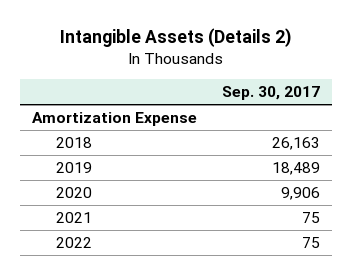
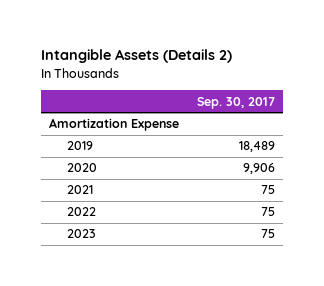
- 2018 | 26,163
+ 2023 | 75

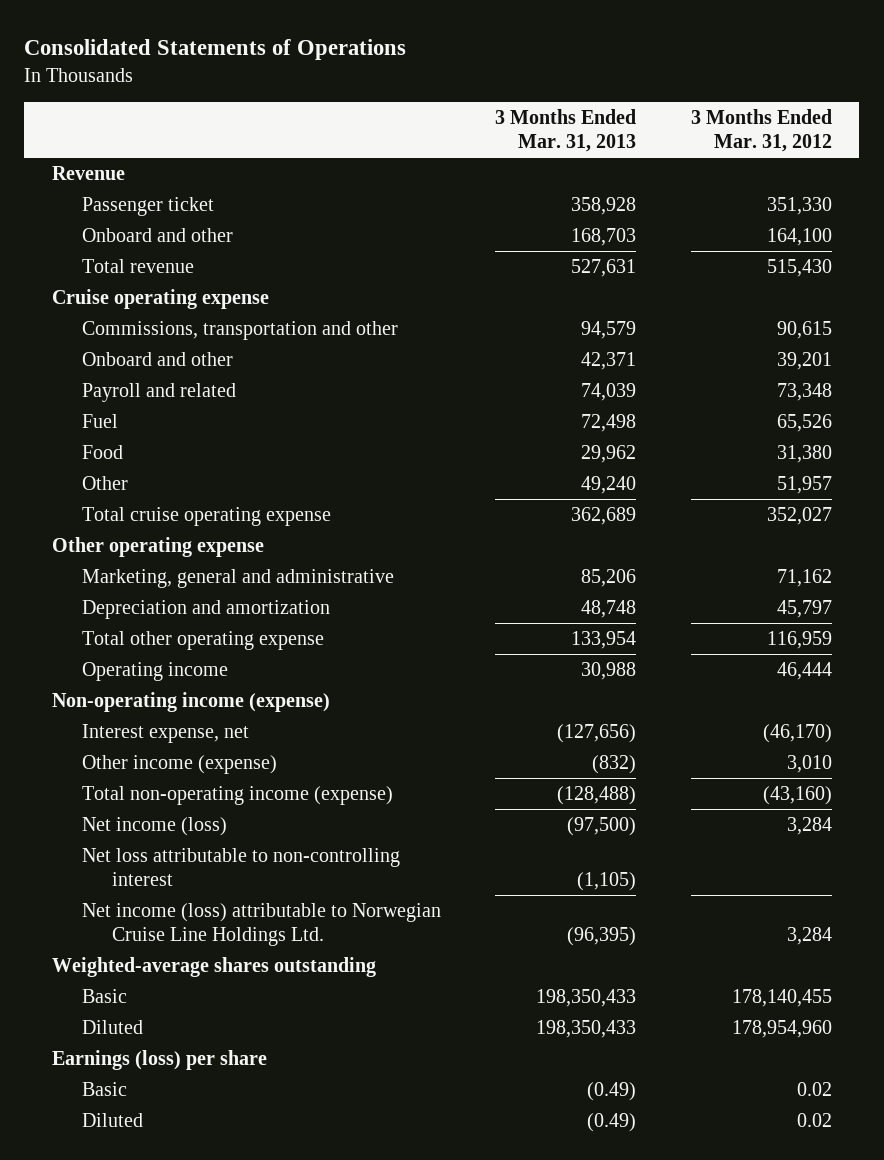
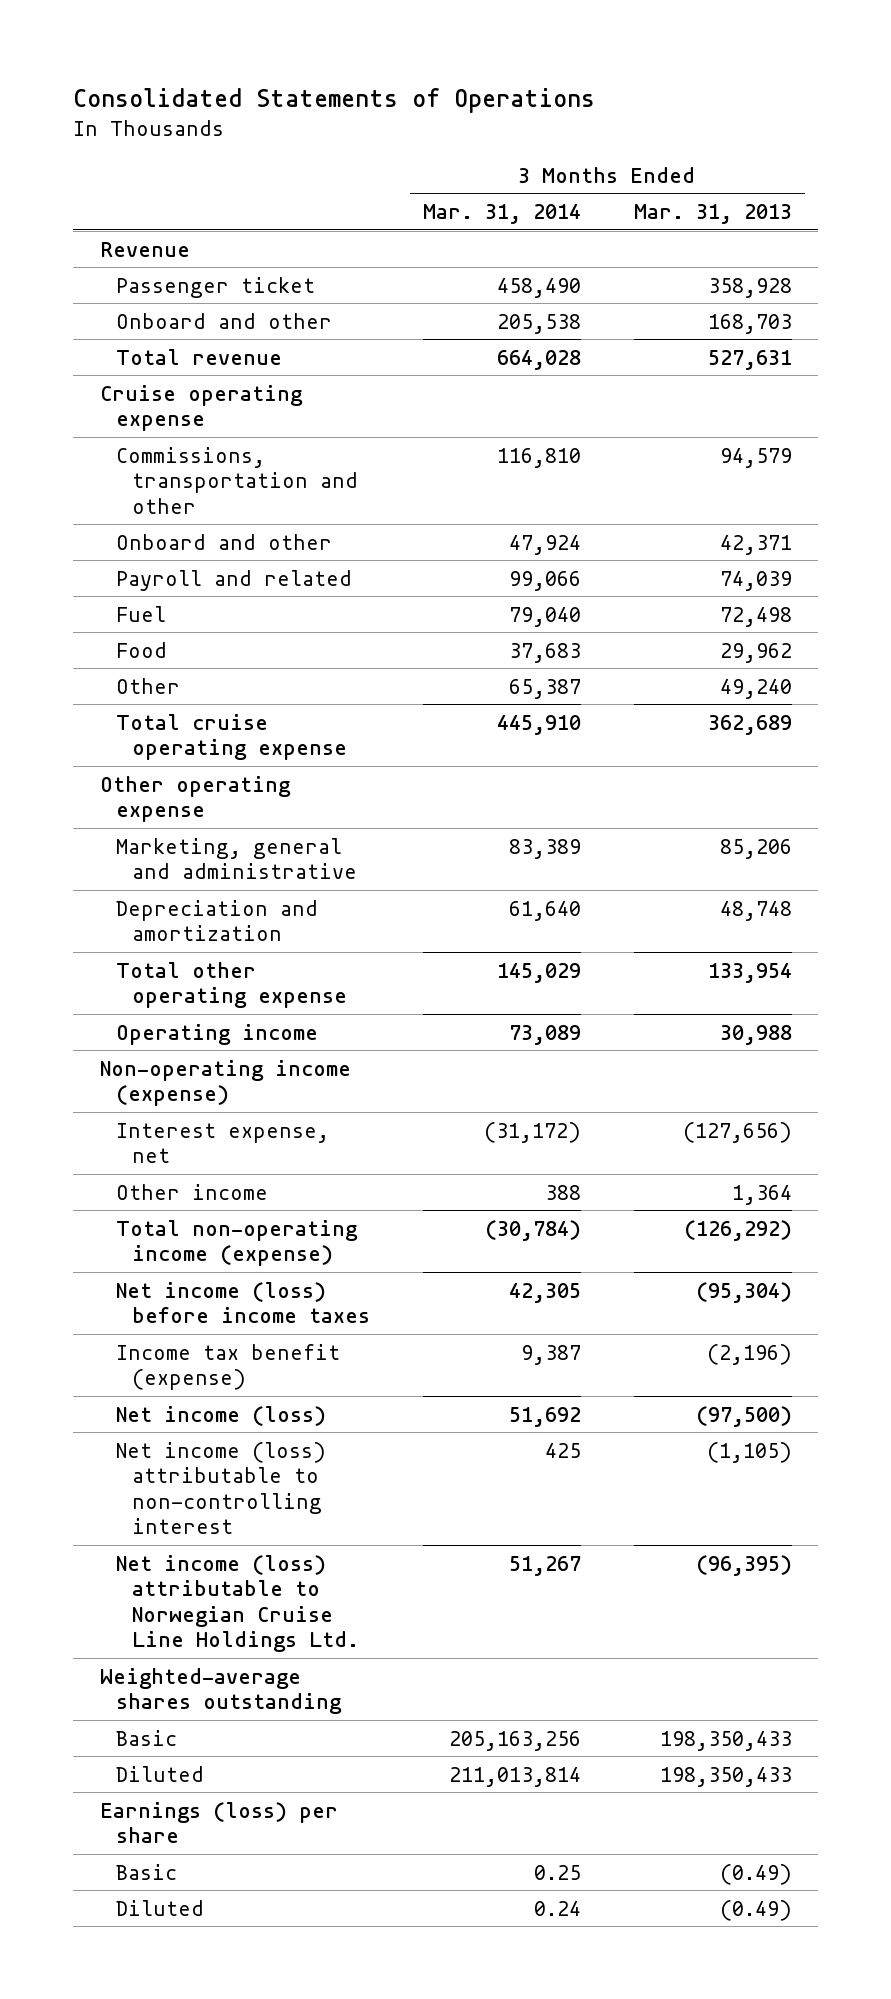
- | 3 Months Ended Mar. 31, 2013 | 3 Months Ended Mar. 31, 2012
+ | 3 Months Ended Mar. 31, 2014 | 3 Months Ended Mar. 31, 2013
- Other income (expense) | (832) | 3,010
- Total non-operating income (expense) | (128,488) | (43,160)
+ Other income | 388 | 1,364
+ Total non-operating income (expense) | (30,784) | (126,292)
+ Net income (loss) before income taxes | 42,305 | (95,304)
+ Income tax benefit (expense) | 9,387 | (2,196)
- Net loss attributable to non-controlling interest | (1,105) |
+ Net income (loss) attributable to non-controlling interest | 425 | (1,105)

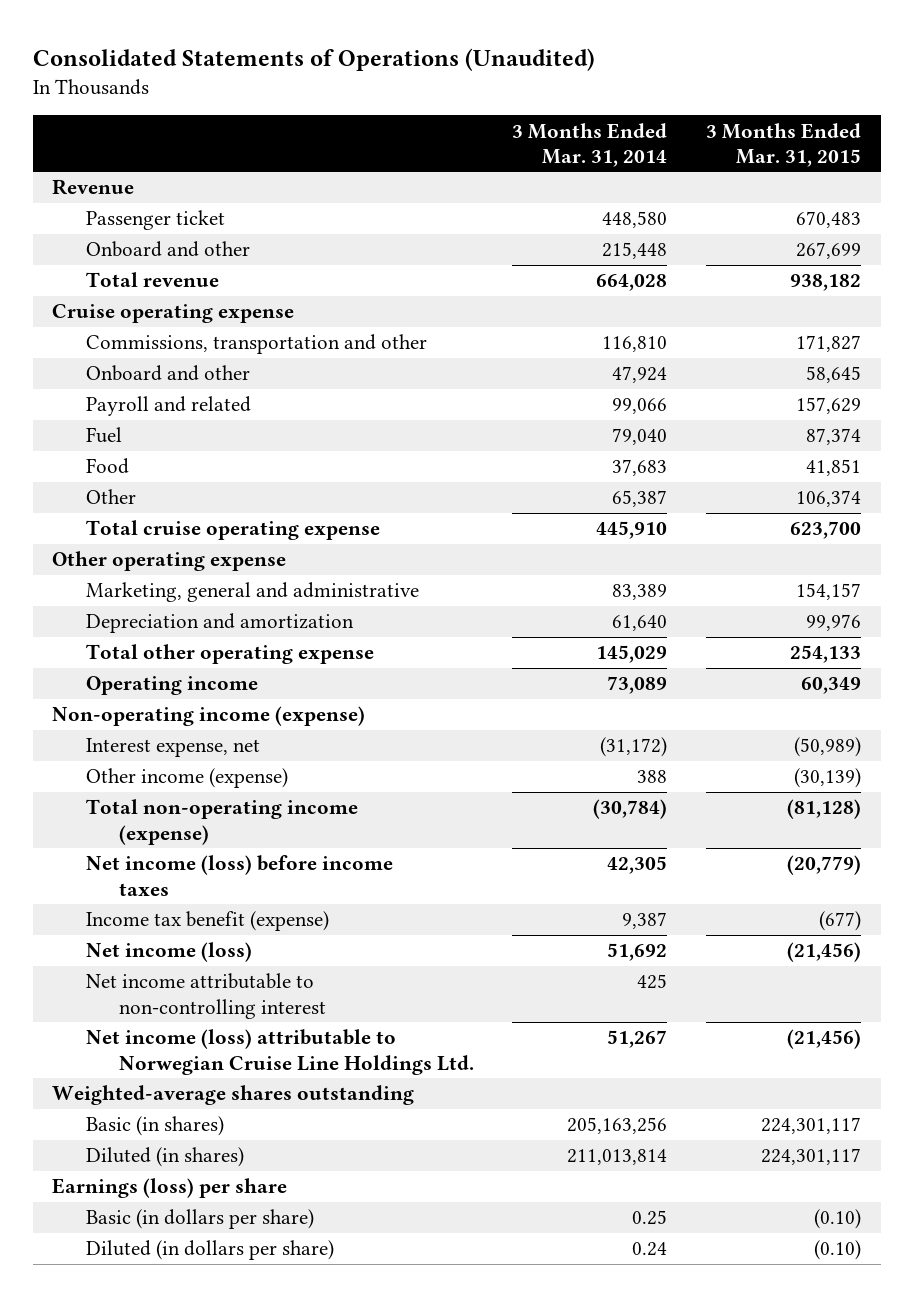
- Consolidated Statements of Operations
+ Consolidated Statements of Operations (Unaudited)
- | 3 Months Ended Mar. 31, 2014 | 3 Months Ended Mar. 31, 2013
+ | 3 Months Ended Mar. 31, 2014 | 3 Months Ended Mar. 31, 2015
- Passenger ticket | 458,490 | 358,928
- Onboard and other | 205,538 | 168,703
+ Passenger ticket | 448,580 | 670,483
+ Onboard and other | 215,448 | 267,699
- Other income | 388 | 1,364
+ Other income (expense) | 388 | (30,139)
- Net income (loss) attributable to non-controlling interest | 425 | (1,105)
+ Net income attributable to non-controlling interest | 425 |
- Basic | 205,163,256 | 198,350,433
- Diluted | 211,013,814 | 198,350,433
+ Basic (in shares) | 205,163,256 | 224,301,117
+ Diluted (in shares) | 211,013,814 | 224,301,117
- Basic | 0.25 | (0.49)
- Diluted | 0.24 | (0.49)
+ Basic (in dollars per share) | 0.25 | (0.10)
+ Diluted (in dollars per share) | 0.24 | (0.10)

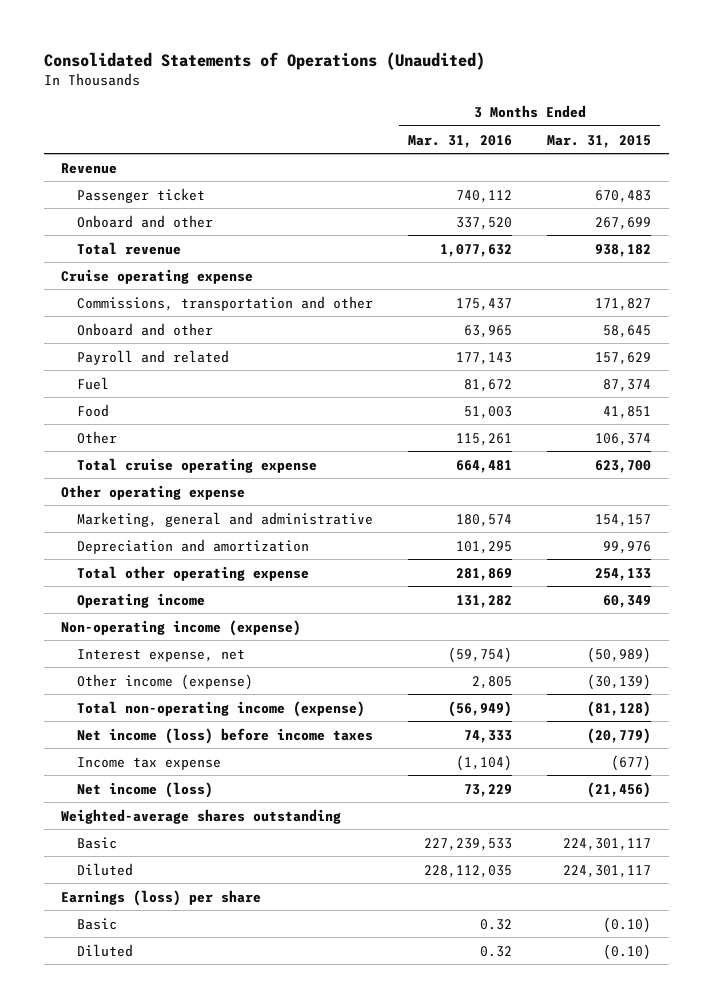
- | 3 Months Ended Mar. 31, 2014 | 3 Months Ended Mar. 31, 2015
+ | 3 Months Ended Mar. 31, 2016 | 3 Months Ended Mar. 31, 2015
- Income tax benefit (expense) | 9,387 | (677)
+ Income tax expense | (1,104) | (677)
- Net income attributable to non-controlling interest | 425 |
- Net income (loss) attributable to Norwegian Cruise Line Holdings Ltd. | 51,267 | (21,456)
- Basic (in shares) | 205,163,256 | 224,301,117
- Diluted (in shares) | 211,013,814 | 224,301,117
+ Basic | 227,239,533 | 224,301,117
+ Diluted | 228,112,035 | 224,301,117
- Basic (in dollars per share) | 0.25 | (0.10)
- Diluted (in dollars per share) | 0.24 | (0.10)
+ Basic | 0.32 | (0.10)
+ Diluted | 0.32 | (0.10)

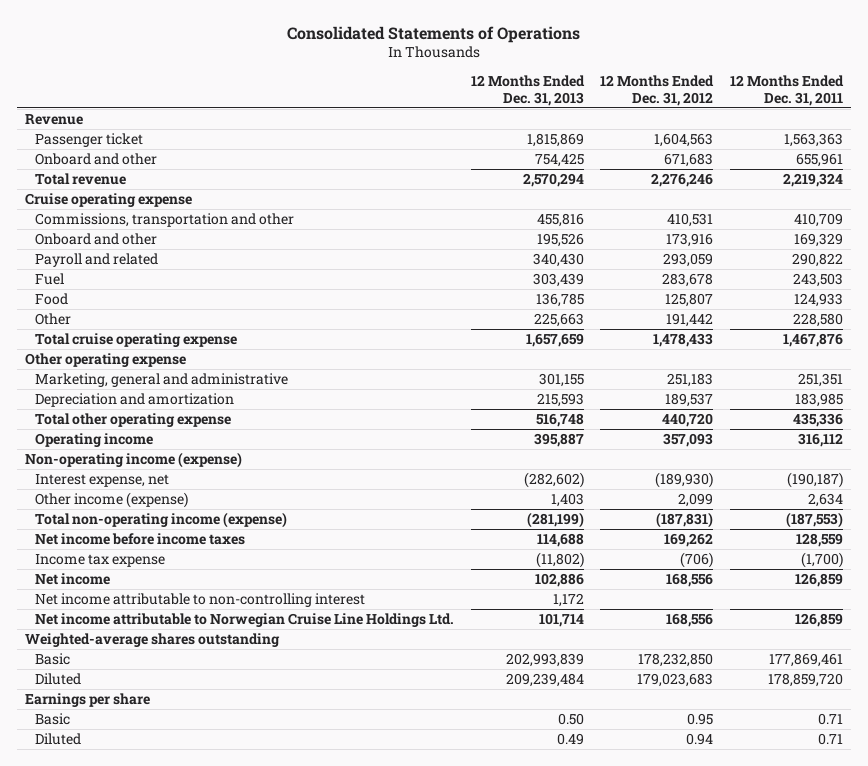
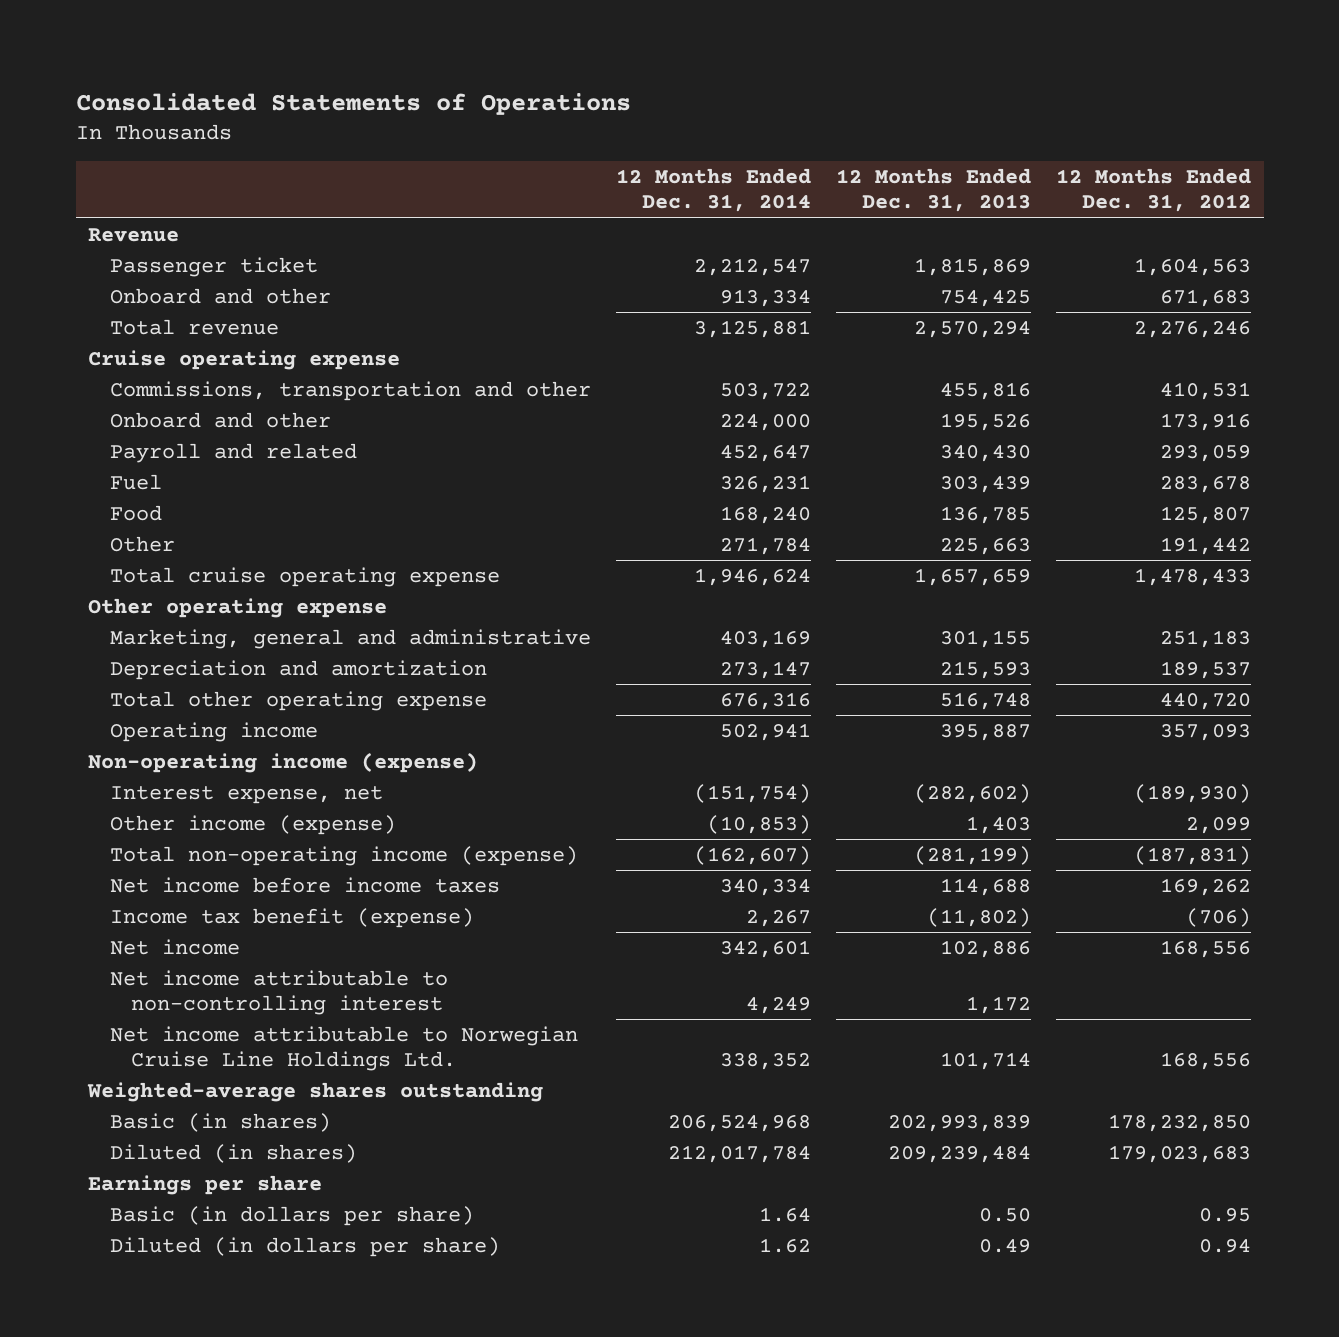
- | 12 Months Ended Dec. 31, 2013 | 12 Months Ended Dec. 31, 2012 | 12 Months Ended Dec. 31, 2011
+ | 12 Months Ended Dec. 31, 2014 | 12 Months Ended Dec. 31, 2013 | 12 Months Ended Dec. 31, 2012
- Income tax expense | (11,802) | (706) | (1,700)
+ Income tax benefit (expense) | 2,267 | (11,802) | (706)
- Basic | 202,993,839 | 178,232,850 | 177,869,461
- Diluted | 209,239,484 | 179,023,683 | 178,859,720
+ Basic (in shares) | 206,524,968 | 202,993,839 | 178,232,850
+ Diluted (in shares) | 212,017,784 | 209,239,484 | 179,023,683
- Basic | 0.50 | 0.95 | 0.71
- Diluted | 0.49 | 0.94 | 0.71
+ Basic (in dollars per share) | 1.64 | 0.50 | 0.95
+ Diluted (in dollars per share) | 1.62 | 0.49 | 0.94

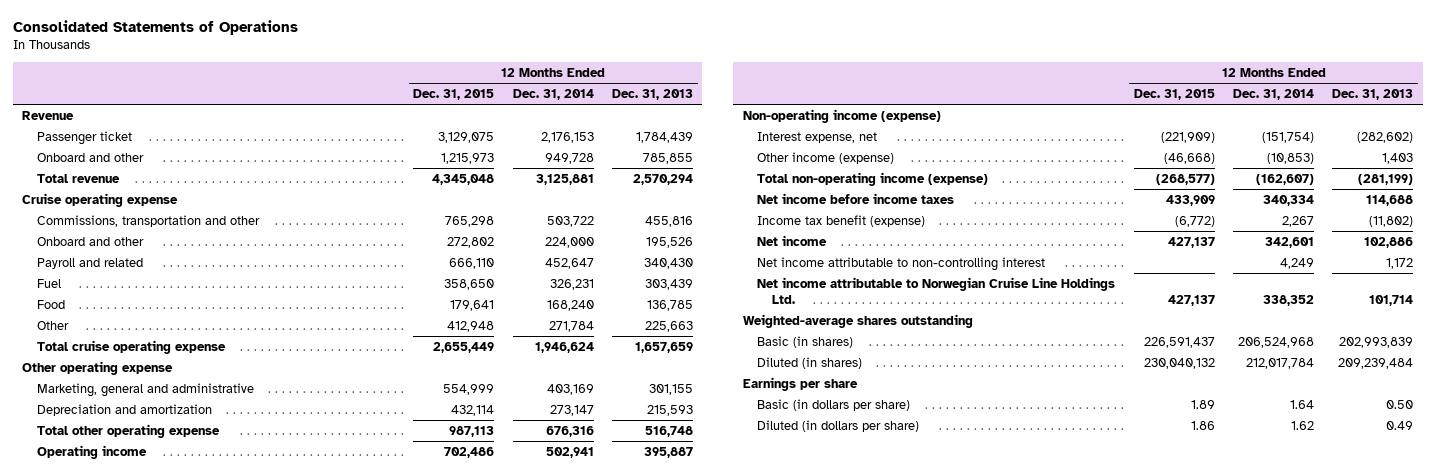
- | 12 Months Ended Dec. 31, 2014 | 12 Months Ended Dec. 31, 2013 | 12 Months Ended Dec. 31, 2012
+ | 12 Months Ended Dec. 31, 2015 | 12 Months Ended Dec. 31, 2014 | 12 Months Ended Dec. 31, 2013
- Passenger ticket | 2,212,547 | 1,815,869 | 1,604,563
- Onboard and other | 913,334 | 754,425 | 671,683
+ Passenger ticket | 3,129,075 | 2,176,153 | 1,784,439
+ Onboard and other | 1,215,973 | 949,728 | 785,855

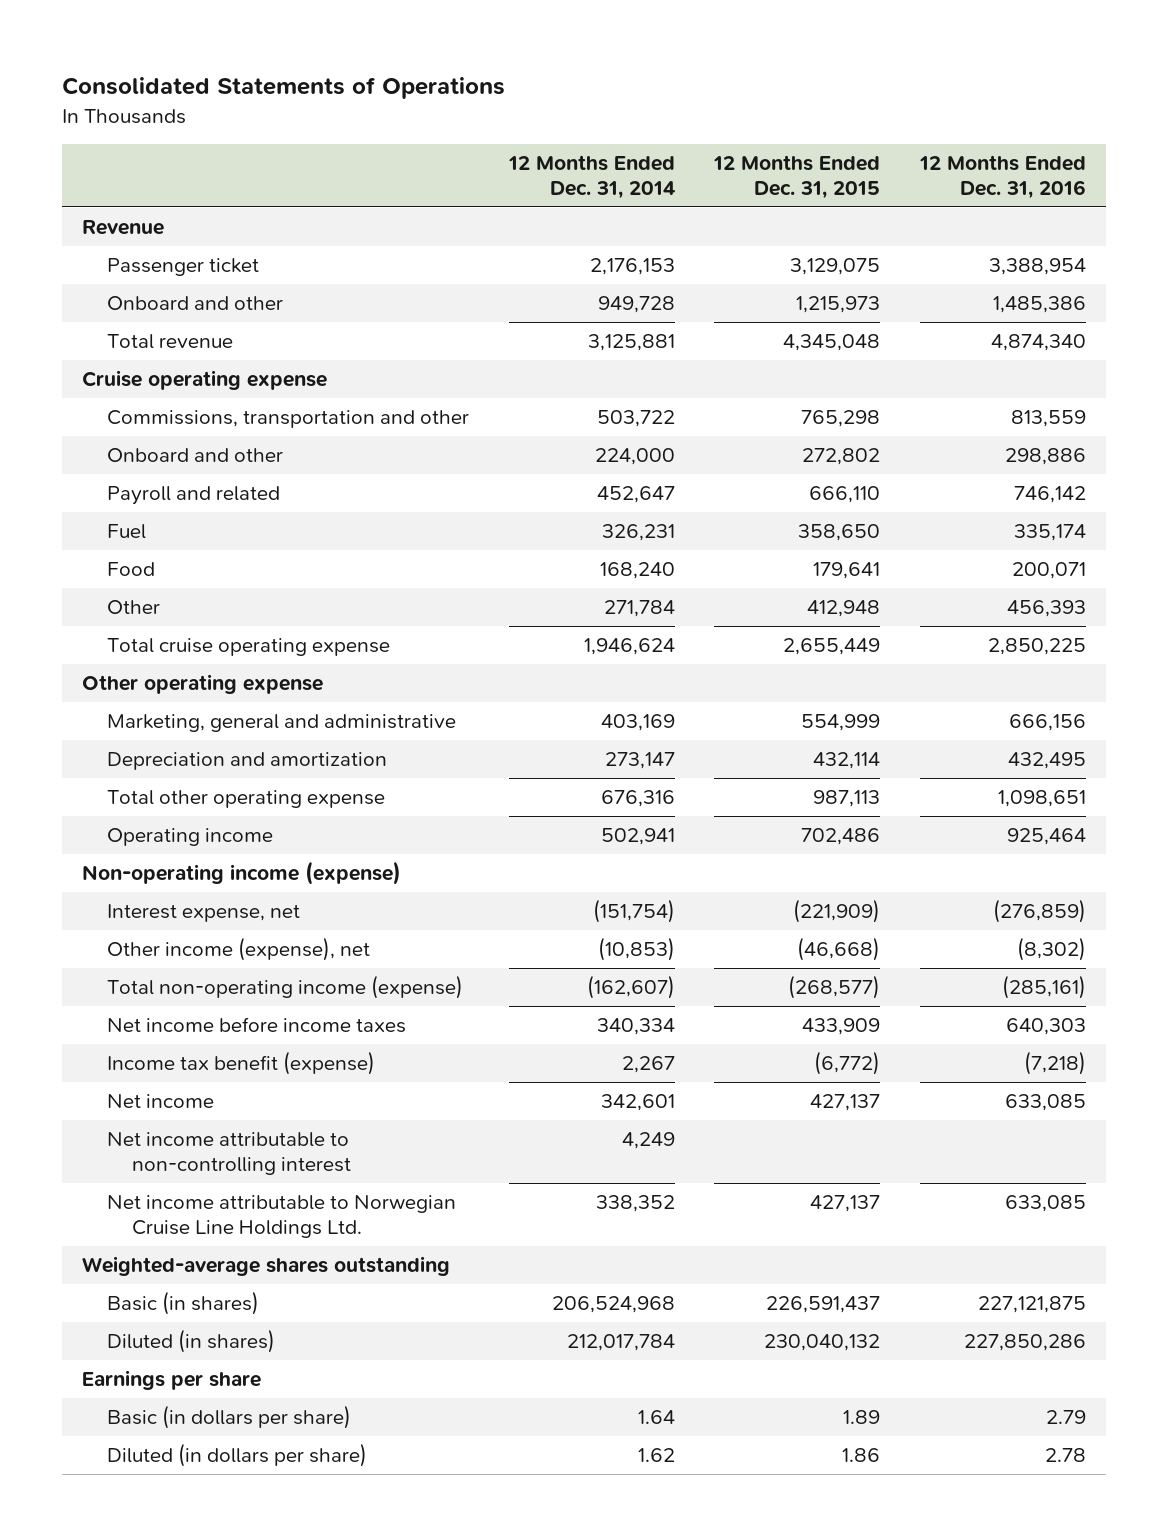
- | 12 Months Ended Dec. 31, 2015 | 12 Months Ended Dec. 31, 2014 | 12 Months Ended Dec. 31, 2013
+ | 12 Months Ended Dec. 31, 2014 | 12 Months Ended Dec. 31, 2015 | 12 Months Ended Dec. 31, 2016
- Other income (expense) | (46,668) | (10,853) | 1,403
+ Other income (expense), net | (10,853) | (46,668) | (8,302)

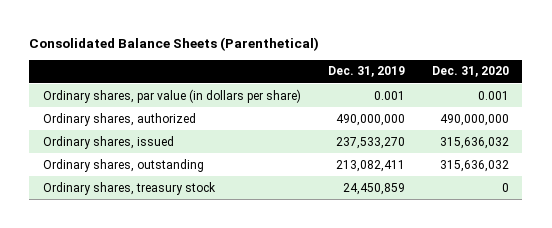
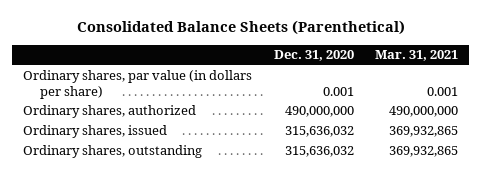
- | Dec. 31, 2019 | Dec. 31, 2020
+ | Dec. 31, 2020 | Mar. 31, 2021
- Ordinary shares, treasury stock | 24,450,859 | 0

